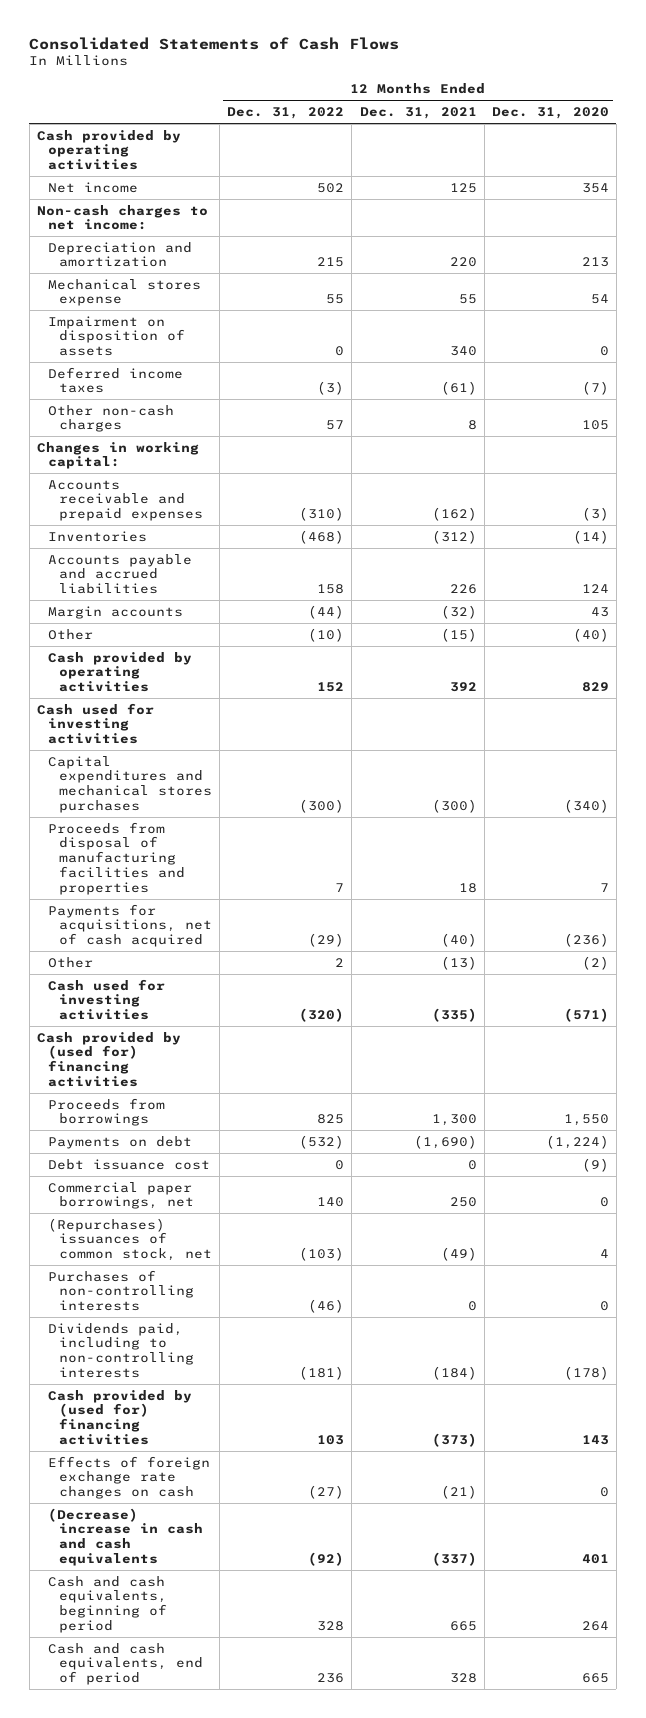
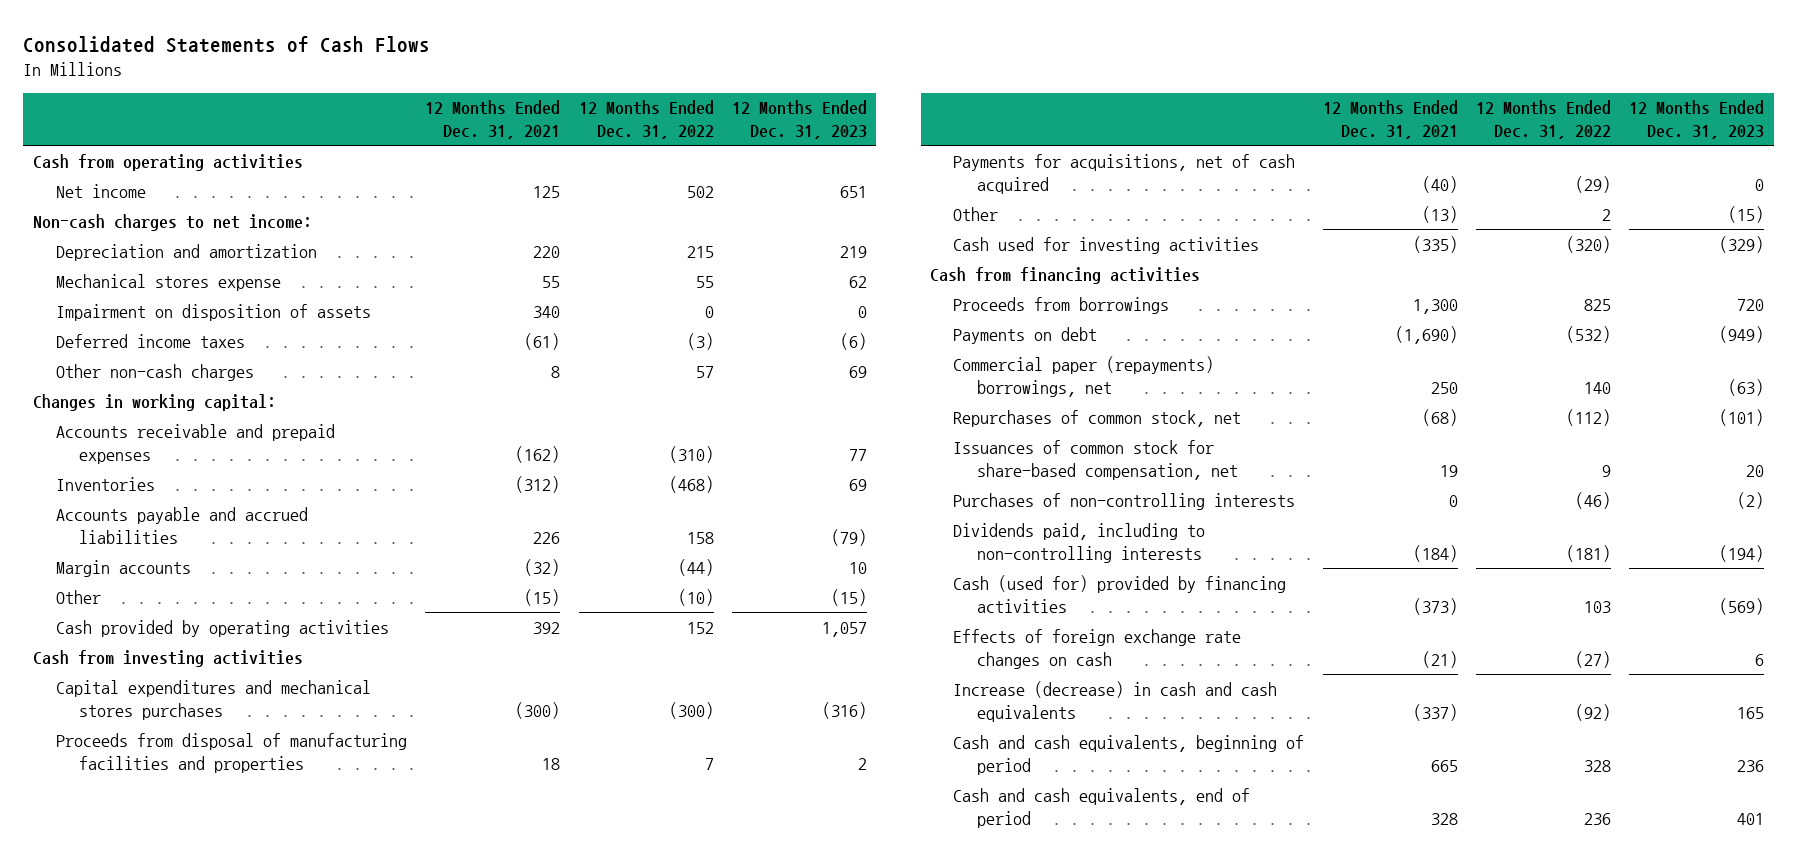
- | 12 Months Ended Dec. 31, 2022 | 12 Months Ended Dec. 31, 2021 | 12 Months Ended Dec. 31, 2020
+ | 12 Months Ended Dec. 31, 2021 | 12 Months Ended Dec. 31, 2022 | 12 Months Ended Dec. 31, 2023
- Cash provided by operating activities
+ Cash from operating activities
- Cash used for investing activities
+ Cash from investing activities
- Cash provided by (used for) financing activities
+ Cash from financing activities
- Debt issuance cost | 0 | 0 | (9)
- Commercial paper borrowings, net | 140 | 250 | 0
- (Repurchases) issuances of common stock, net | (103) | (49) | 4
+ Commercial paper (repayments) borrowings, net | 250 | 140 | (63)
+ Repurchases of common stock, net | (68) | (112) | (101)
+ Issuances of common stock for share-based compensation, net | 19 | 9 | 20
- Cash provided by (used for) financing activities | 103 | (373) | 143
+ Cash (used for) provided by financing activities | (373) | 103 | (569)
- (Decrease) increase in cash and cash equivalents | (92) | (337) | 401
+ Increase (decrease) in cash and cash equivalents | (337) | (92) | 165

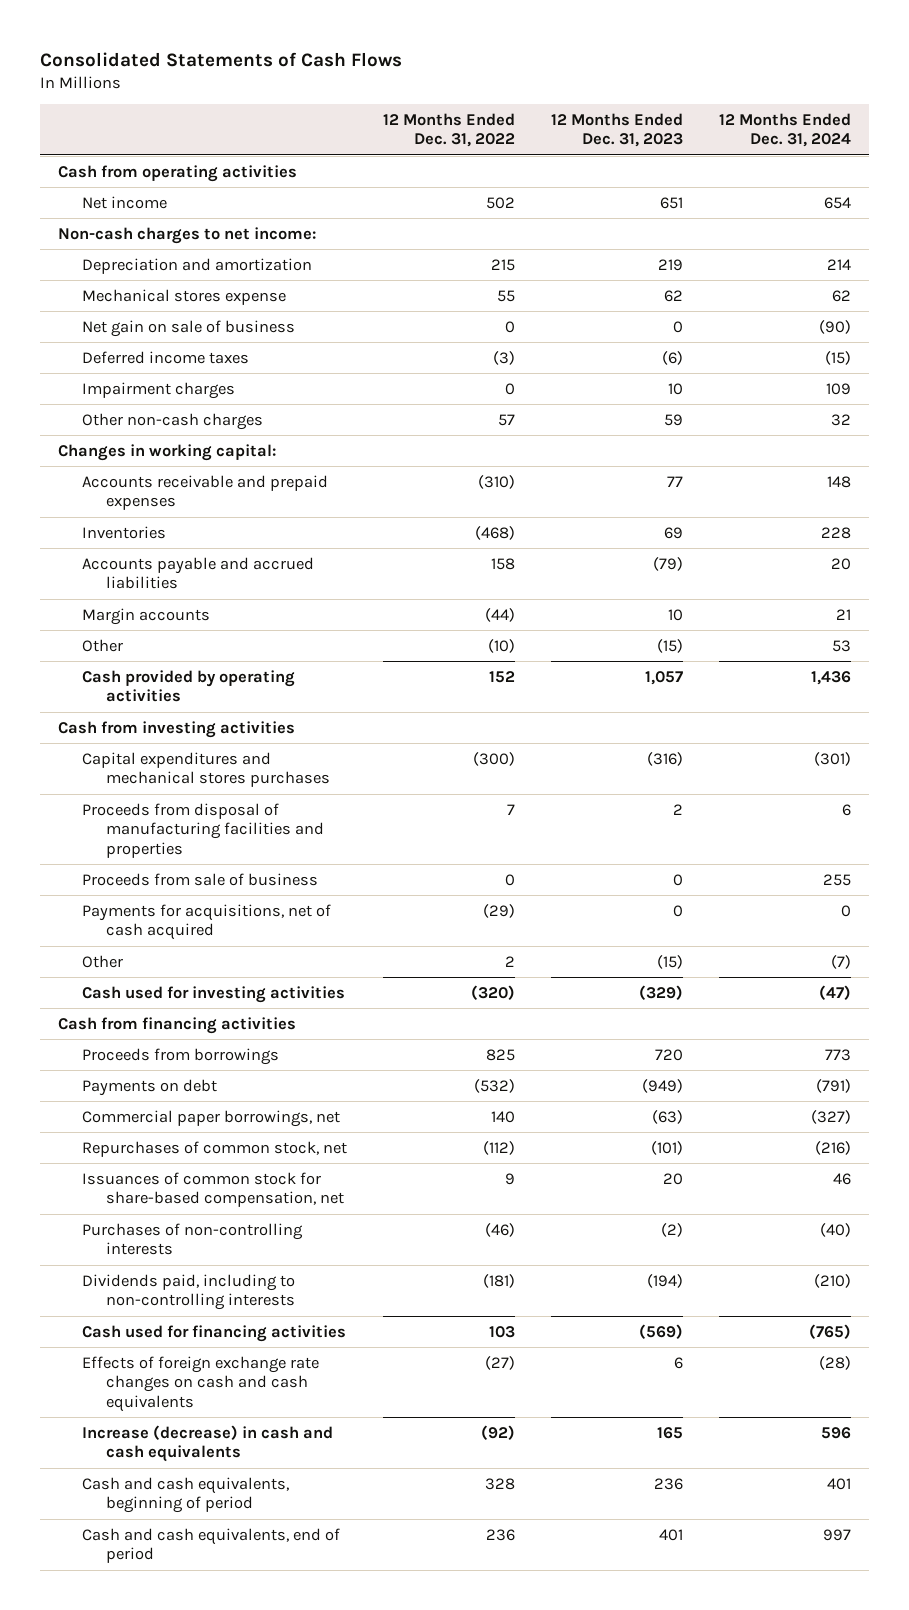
- | 12 Months Ended Dec. 31, 2021 | 12 Months Ended Dec. 31, 2022 | 12 Months Ended Dec. 31, 2023
+ | 12 Months Ended Dec. 31, 2022 | 12 Months Ended Dec. 31, 2023 | 12 Months Ended Dec. 31, 2024
- Impairment on disposition of assets | 340 | 0 | 0
+ Net gain on sale of business | 0 | 0 | (90)
- Other non-cash charges | 8 | 57 | 69
+ Impairment charges | 0 | 10 | 109
+ Other non-cash charges | 57 | 59 | 32
+ Proceeds from sale of business | 0 | 0 | 255
- Commercial paper (repayments) borrowings, net | 250 | 140 | (63)
+ Commercial paper borrowings, net | 140 | (63) | (327)
- Cash (used for) provided by financing activities | (373) | 103 | (569)
- Effects of foreign exchange rate changes on cash | (21) | (27) | 6
+ Cash used for financing activities | 103 | (569) | (765)
+ Effects of foreign exchange rate changes on cash and cash equivalents | (27) | 6 | (28)

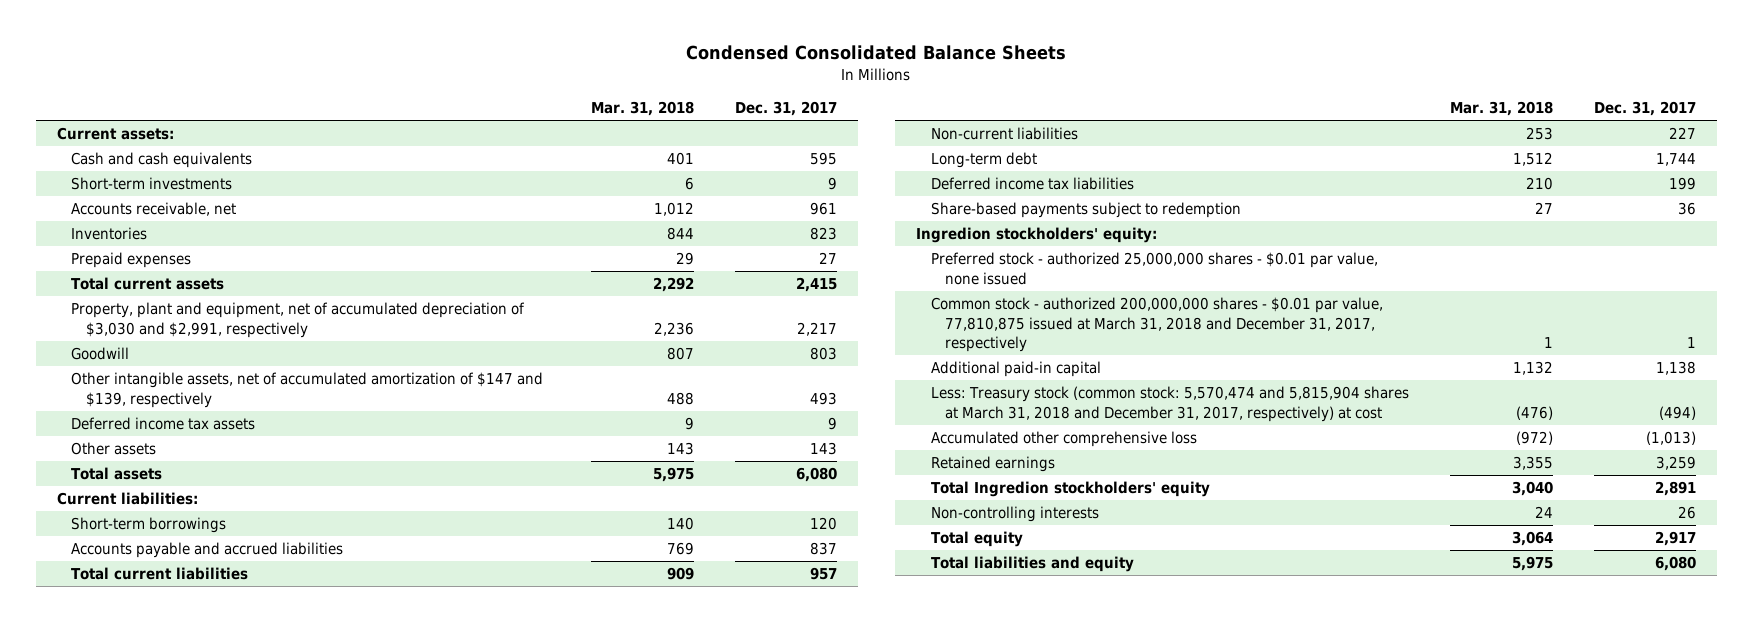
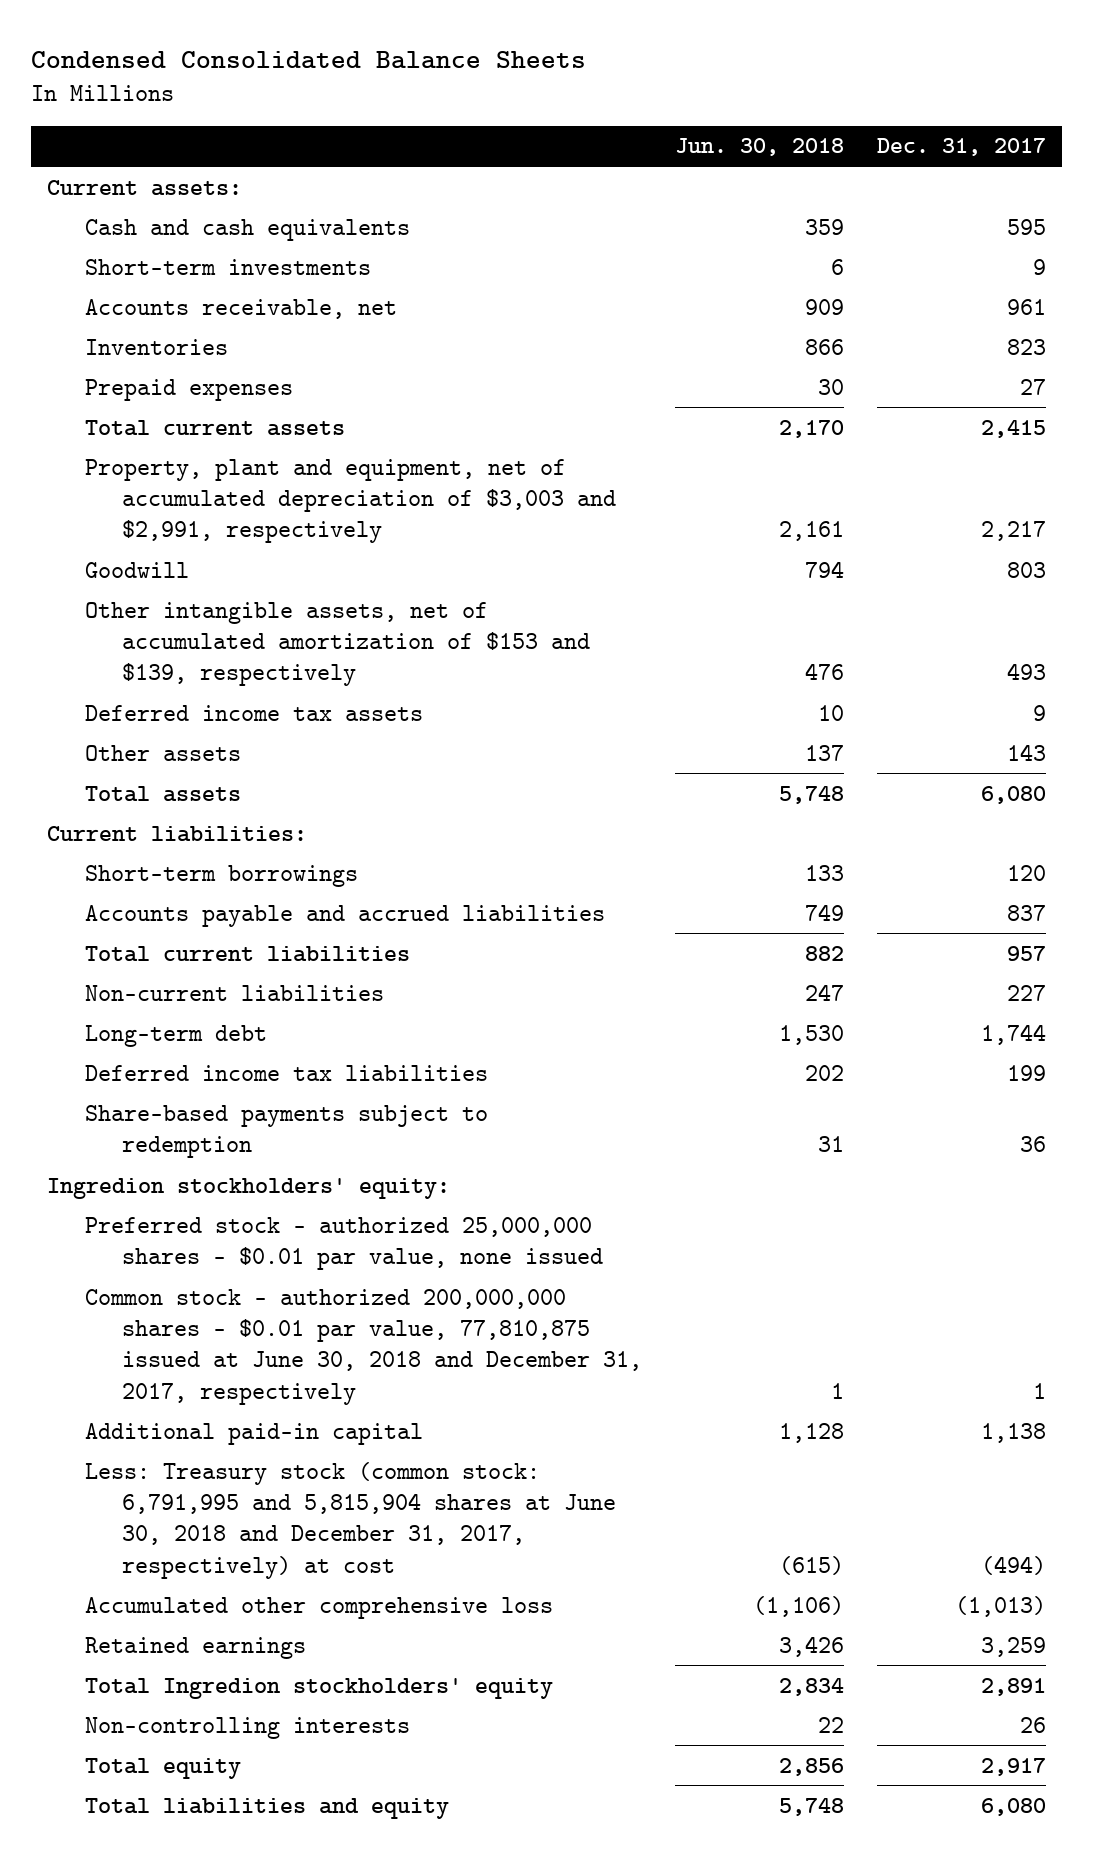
- | Mar. 31, 2018 | Dec. 31, 2017
+ | Jun. 30, 2018 | Dec. 31, 2017
- Property, plant and equipment, net of accumulated depreciation of $3,030 and $2,991, respectively | 2,236 | 2,217
+ Property, plant and equipment, net of accumulated depreciation of $3,003 and $2,991, respectively | 2,161 | 2,217
- Other intangible assets, net of accumulated amortization of $147 and $139, respectively | 488 | 493
+ Other intangible assets, net of accumulated amortization of $153 and $139, respectively | 476 | 493
- Common stock - authorized 200,000,000 shares - $0.01 par value, 77,810,875 issued at March 31, 2018 and December 31, 2017, respectively | 1 | 1
+ Common stock - authorized 200,000,000 shares - $0.01 par value, 77,810,875 issued at June 30, 2018 and December 31, 2017, respectively | 1 | 1
- Less: Treasury stock (common stock: 5,570,474 and 5,815,904 shares at March 31, 2018 and December 31, 2017, respectively) at cost | (476) | (494)
+ Less: Treasury stock (common stock: 6,791,995 and 5,815,904 shares at June 30, 2018 and December 31, 2017, respectively) at cost | (615) | (494)

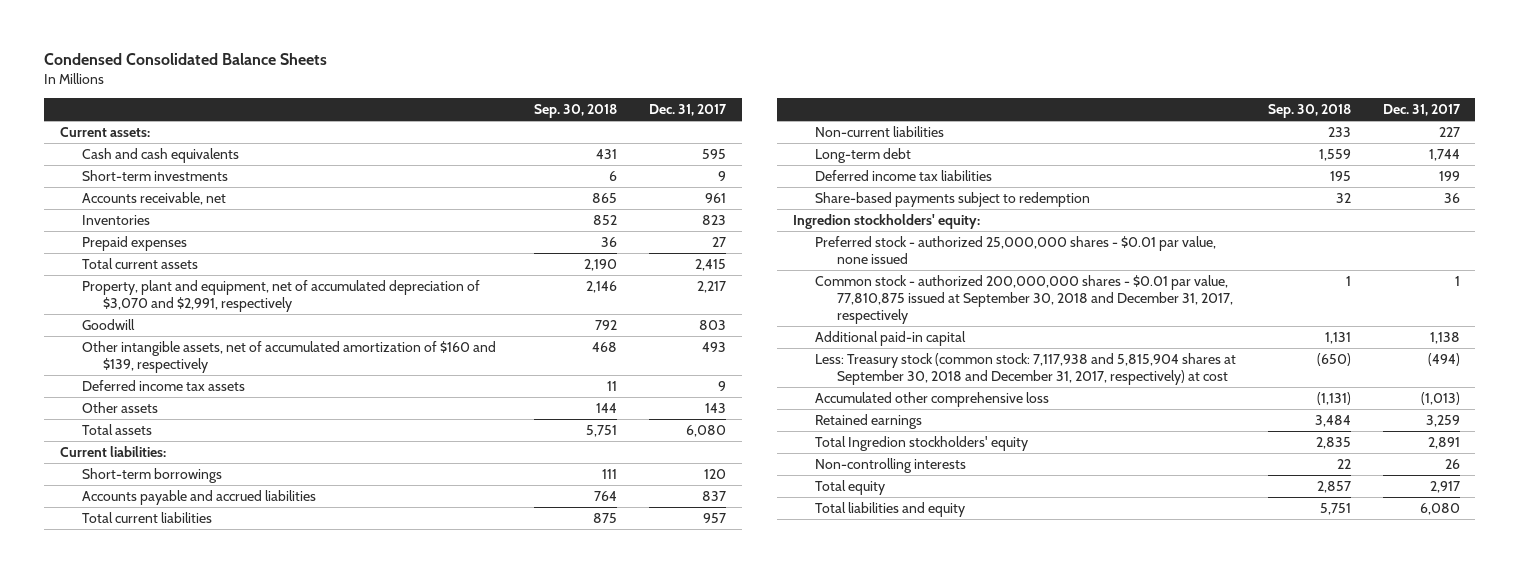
- | Jun. 30, 2018 | Dec. 31, 2017
+ | Sep. 30, 2018 | Dec. 31, 2017
- Property, plant and equipment, net of accumulated depreciation of $3,003 and $2,991, respectively | 2,161 | 2,217
+ Property, plant and equipment, net of accumulated depreciation of $3,070 and $2,991, respectively | 2,146 | 2,217
- Other intangible assets, net of accumulated amortization of $153 and $139, respectively | 476 | 493
+ Other intangible assets, net of accumulated amortization of $160 and $139, respectively | 468 | 493
- Common stock - authorized 200,000,000 shares - $0.01 par value, 77,810,875 issued at June 30, 2018 and December 31, 2017, respectively | 1 | 1
+ Common stock - authorized 200,000,000 shares - $0.01 par value, 77,810,875 issued at September 30, 2018 and December 31, 2017, respectively | 1 | 1
- Less: Treasury stock (common stock: 6,791,995 and 5,815,904 shares at June 30, 2018 and December 31, 2017, respectively) at cost | (615) | (494)
+ Less: Treasury stock (common stock: 7,117,938 and 5,815,904 shares at September 30, 2018 and December 31, 2017, respectively) at cost | (650) | (494)

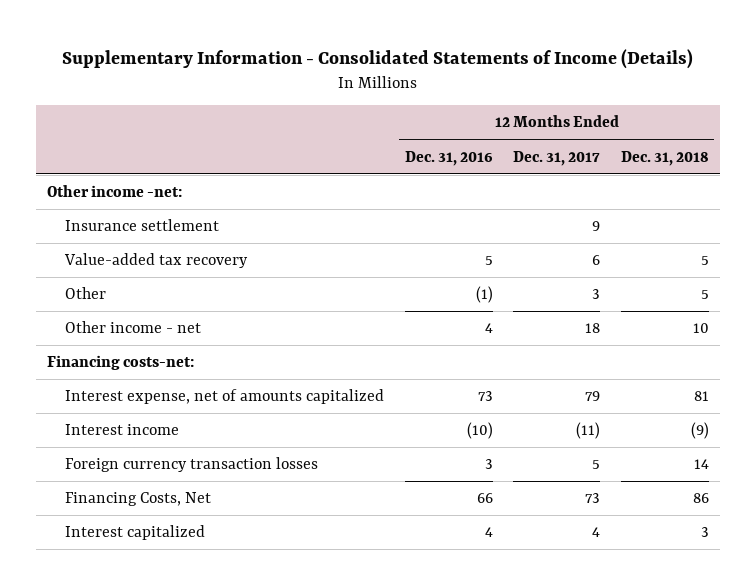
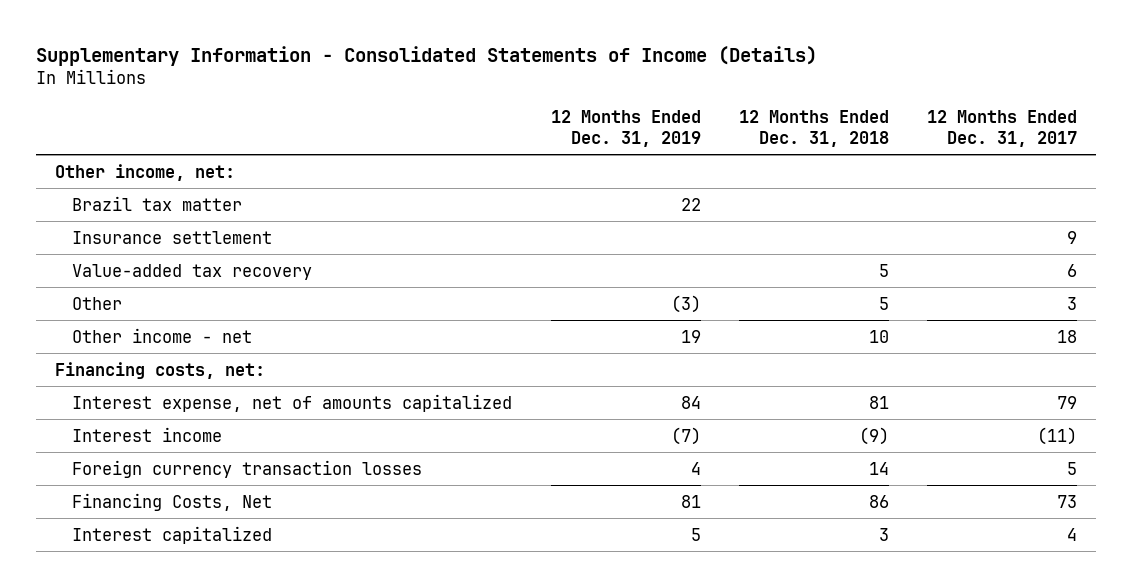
- | 12 Months Ended Dec. 31, 2016 | 12 Months Ended Dec. 31, 2017 | 12 Months Ended Dec. 31, 2018
+ | 12 Months Ended Dec. 31, 2019 | 12 Months Ended Dec. 31, 2018 | 12 Months Ended Dec. 31, 2017
- Other income -net:
+ Other income, net:
+ Brazil tax matter | 22 | |
- Financing costs-net:
+ Financing costs, net:

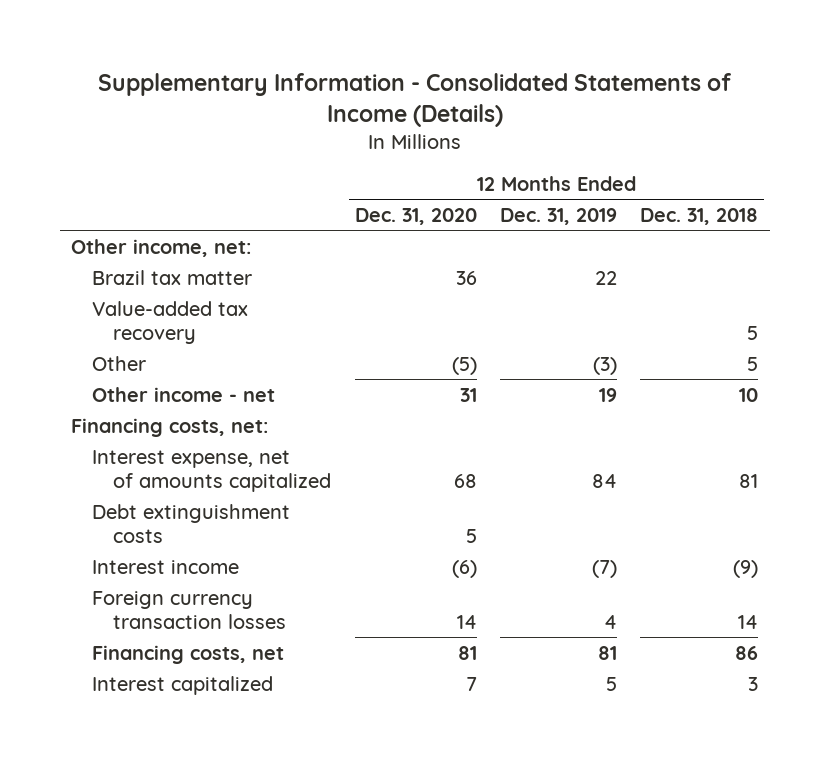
- | 12 Months Ended Dec. 31, 2019 | 12 Months Ended Dec. 31, 2018 | 12 Months Ended Dec. 31, 2017
+ | 12 Months Ended Dec. 31, 2020 | 12 Months Ended Dec. 31, 2019 | 12 Months Ended Dec. 31, 2018
- Insurance settlement | | | 9
+ Debt extinguishment costs | 5 | |
- Financing Costs, Net | 81 | 86 | 73
+ Financing costs, net | 81 | 81 | 86

